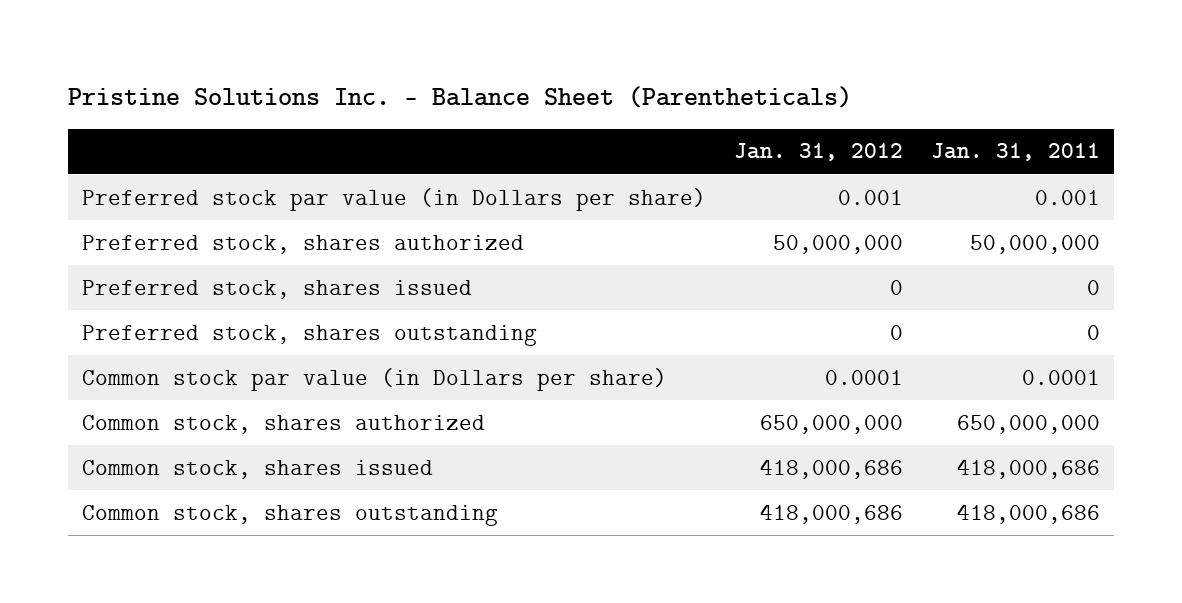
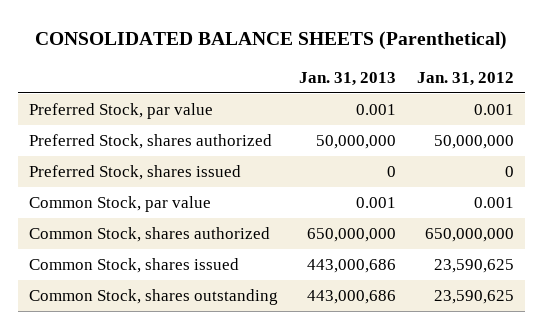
- Pristine Solutions Inc. - Balance Sheet (Parentheticals)
+ CONSOLIDATED BALANCE SHEETS (Parenthetical)
- | Jan. 31, 2012 | Jan. 31, 2011
+ | Jan. 31, 2013 | Jan. 31, 2012
- Preferred stock par value (in Dollars per share) | 0.001 | 0.001
- Preferred stock, shares authorized | 50,000,000 | 50,000,000
- Preferred stock, shares issued | 0 | 0
- Preferred stock, shares outstanding | 0 | 0
- Common stock par value (in Dollars per share) | 0.0001 | 0.0001
- Common stock, shares authorized | 650,000,000 | 650,000,000
- Common stock, shares issued | 418,000,686 | 418,000,686
- Common stock, shares outstanding | 418,000,686 | 418,000,686
+ Preferred Stock, par value | 0.001 | 0.001
+ Preferred Stock, shares authorized | 50,000,000 | 50,000,000
+ Preferred Stock, shares issued | 0 | 0
+ Common Stock, par value | 0.001 | 0.001
+ Common Stock, shares authorized | 650,000,000 | 650,000,000
+ Common Stock, shares issued | 443,000,686 | 23,590,625
+ Common Stock, shares outstanding | 443,000,686 | 23,590,625

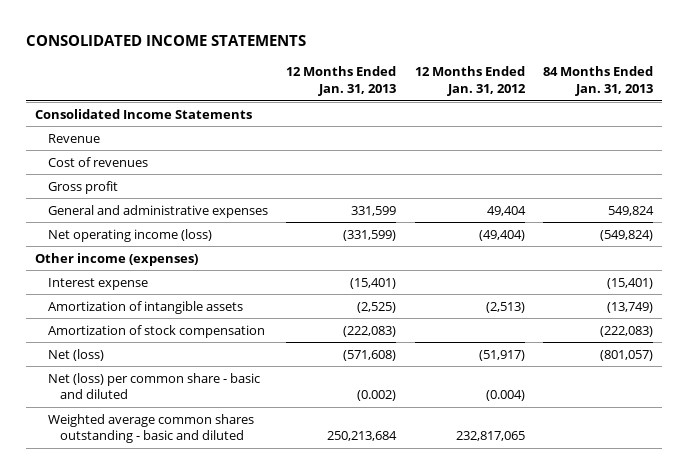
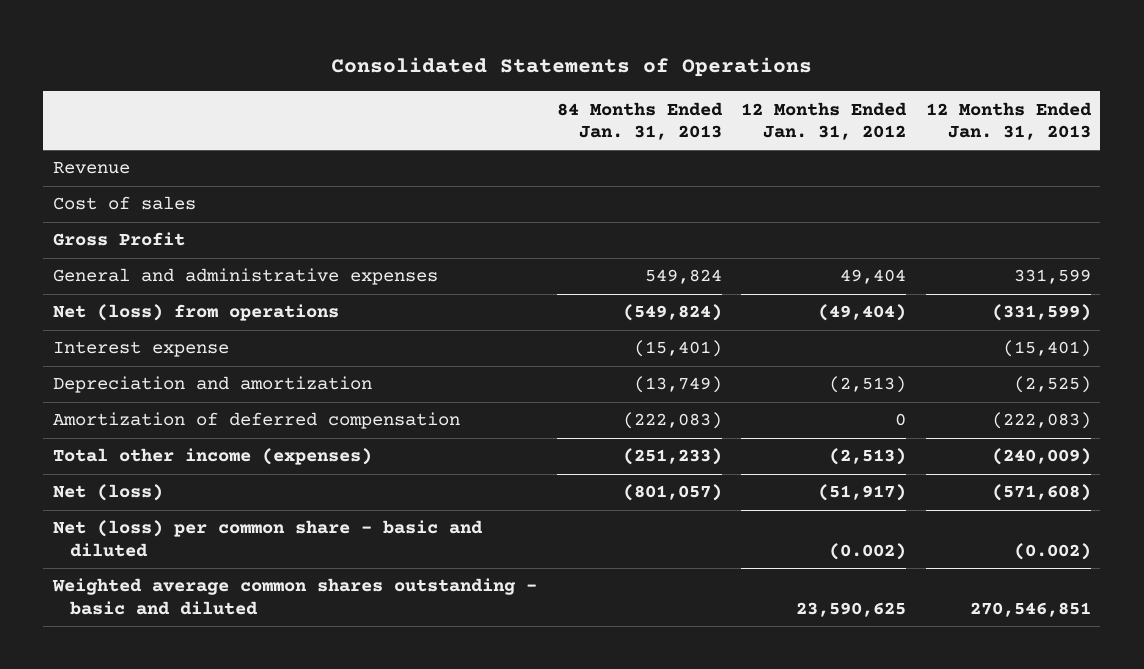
- CONSOLIDATED INCOME STATEMENTS
+ Consolidated Statements of Operations
- | 12 Months Ended Jan. 31, 2013 | 12 Months Ended Jan. 31, 2012 | 84 Months Ended Jan. 31, 2013
+ | 84 Months Ended Jan. 31, 2013 | 12 Months Ended Jan. 31, 2012 | 12 Months Ended Jan. 31, 2013
- Consolidated Income Statements
- Cost of revenues
- Gross profit
+ Cost of sales
+ Gross Profit
- Net operating income (loss) | (331,599) | (49,404) | (549,824)
- Other income (expenses)
+ Net (loss) from operations | (549,824) | (49,404) | (331,599)
- Amortization of intangible assets | (2,525) | (2,513) | (13,749)
- Amortization of stock compensation | (222,083) | | (222,083)
+ Depreciation and amortization | (13,749) | (2,513) | (2,525)
+ Amortization of deferred compensation | (222,083) | 0 | (222,083)
+ Total other income (expenses) | (251,233) | (2,513) | (240,009)
- Net (loss) per common share - basic and diluted | (0.002) | (0.004) |
- Weighted average common shares outstanding - basic and diluted | 250,213,684 | 232,817,065 |
+ Net (loss) per common share - basic and diluted | | (0.002) | (0.002)
+ Weighted average common shares outstanding - basic and diluted | | 23,590,625 | 270,546,851

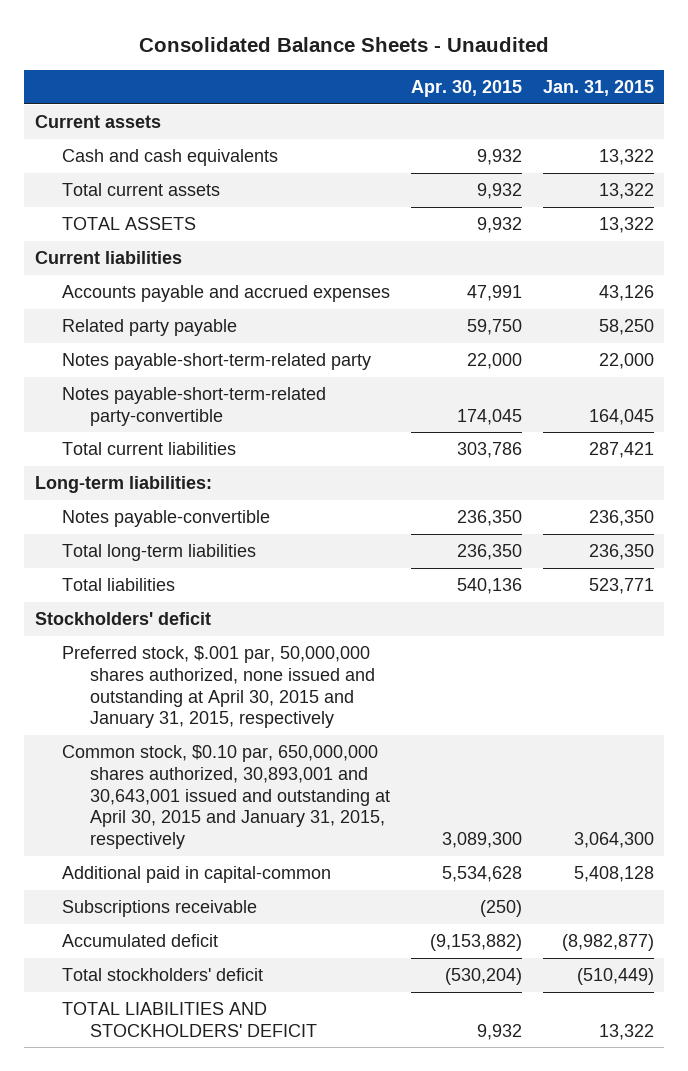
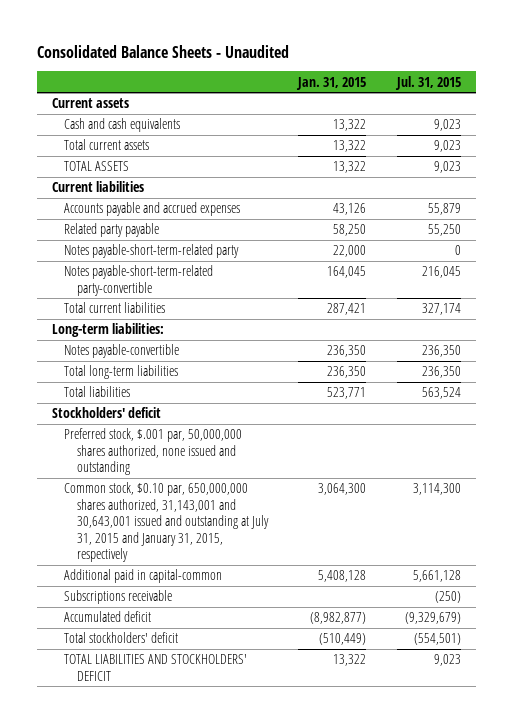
- | Apr. 30, 2015 | Jan. 31, 2015
+ | Jan. 31, 2015 | Jul. 31, 2015
- Preferred stock, $.001 par, 50,000,000 shares authorized, none issued and outstanding at April 30, 2015 and January 31, 2015, respectively
- Common stock, $0.10 par, 650,000,000 shares authorized, 30,893,001 and 30,643,001 issued and outstanding at April 30, 2015 and January 31, 2015, respectively | 3,089,300 | 3,064,300
+ Preferred stock, $.001 par, 50,000,000 shares authorized, none issued and outstanding
+ Common stock, $0.10 par, 650,000,000 shares authorized, 31,143,001 and 30,643,001 issued and outstanding at July 31, 2015 and January 31, 2015, respectively | 3,064,300 | 3,114,300

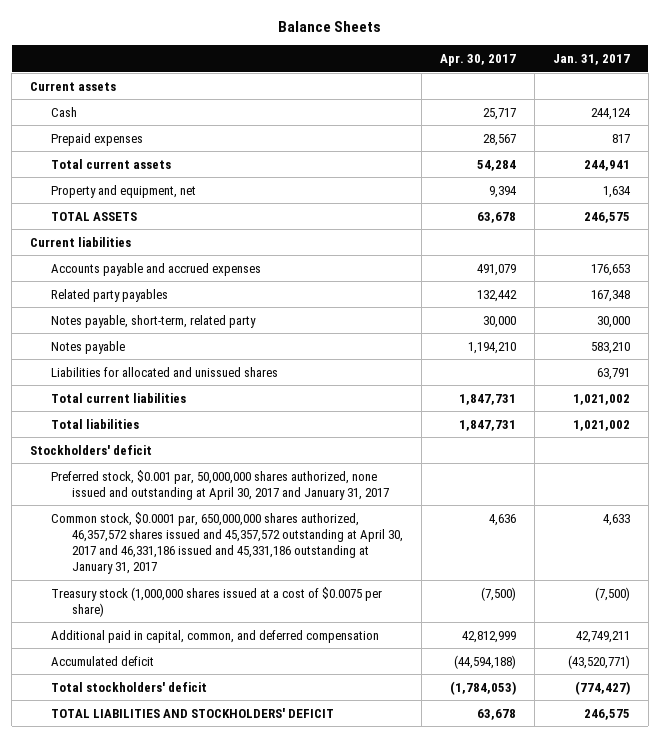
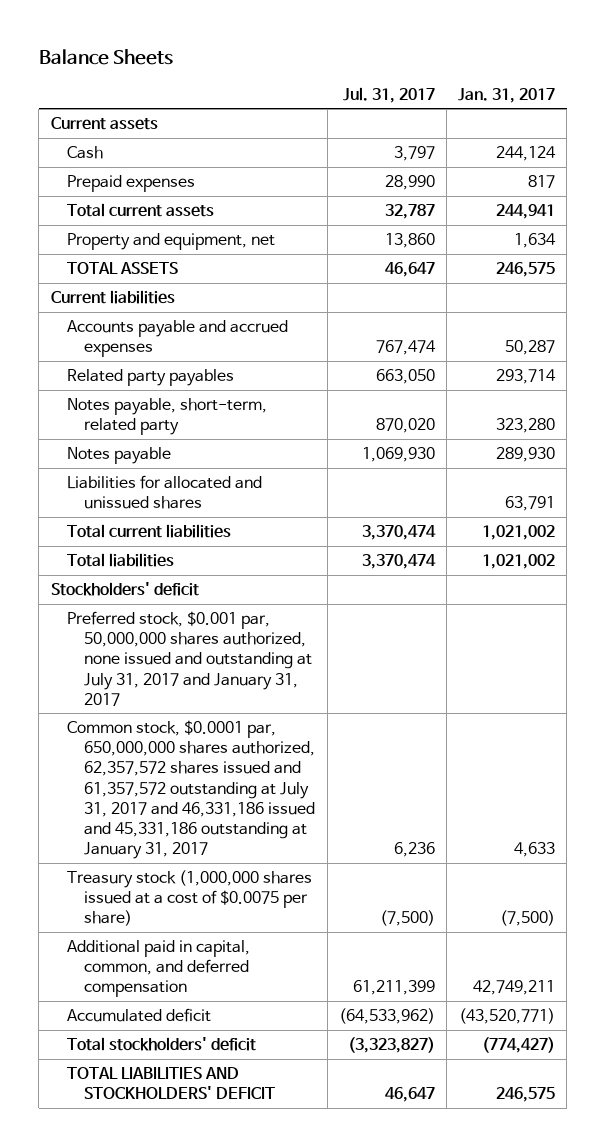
- | Apr. 30, 2017 | Jan. 31, 2017
+ | Jul. 31, 2017 | Jan. 31, 2017
- Accounts payable and accrued expenses | 491,079 | 176,653
- Related party payables | 132,442 | 167,348
- Notes payable, short-term, related party | 30,000 | 30,000
- Notes payable | 1,194,210 | 583,210
+ Accounts payable and accrued expenses | 767,474 | 50,287
+ Related party payables | 663,050 | 293,714
+ Notes payable, short-term, related party | 870,020 | 323,280
+ Notes payable | 1,069,930 | 289,930
- Preferred stock, $0.001 par, 50,000,000 shares authorized, none issued and outstanding at April 30, 2017 and January 31, 2017
- Common stock, $0.0001 par, 650,000,000 shares authorized, 46,357,572 shares issued and 45,357,572 outstanding at April 30, 2017 and 46,331,186 issued and 45,331,186 outstanding at January 31, 2017 | 4,636 | 4,633
+ Preferred stock, $0.001 par, 50,000,000 shares authorized, none issued and outstanding at July 31, 2017 and January 31, 2017
+ Common stock, $0.0001 par, 650,000,000 shares authorized, 62,357,572 shares issued and 61,357,572 outstanding at July 31, 2017 and 46,331,186 issued and 45,331,186 outstanding at January 31, 2017 | 6,236 | 4,633

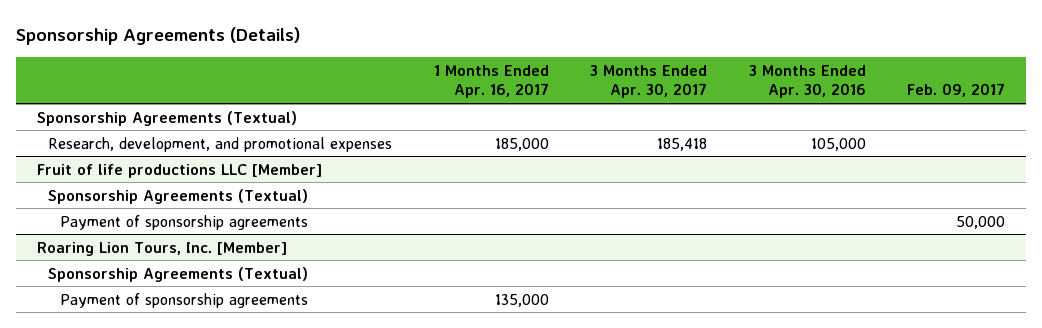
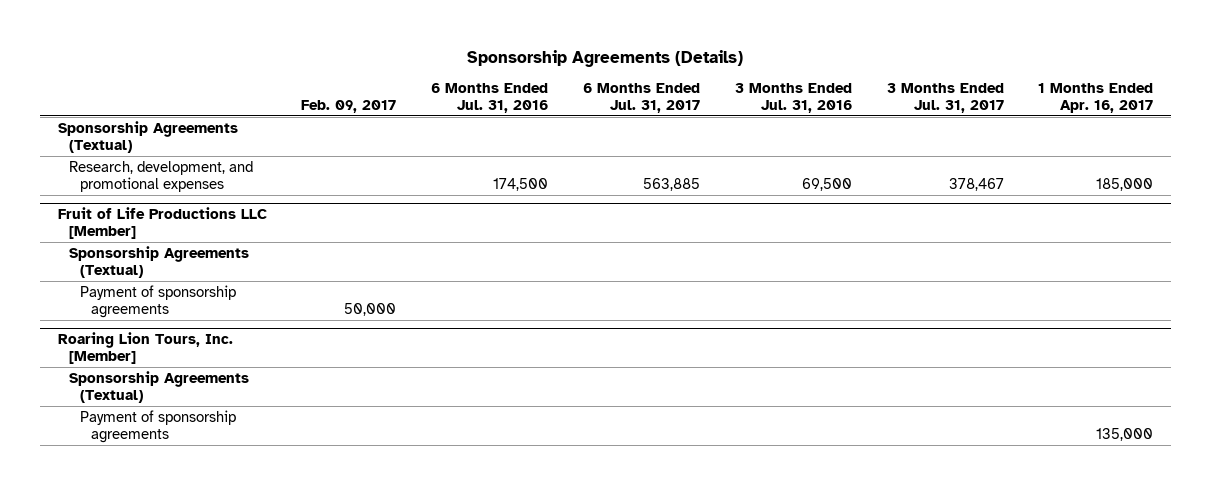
- | 1 Months Ended Apr. 16, 2017 | 3 Months Ended Apr. 30, 2017 | 3 Months Ended Apr. 30, 2016 | Feb. 09, 2017
+ | Feb. 09, 2017 | 6 Months Ended Jul. 31, 2016 | 6 Months Ended Jul. 31, 2017 | 3 Months Ended Jul. 31, 2016 | 3 Months Ended Jul. 31, 2017 | 1 Months Ended Apr. 16, 2017
- Fruit of life productions LLC [Member]
+ Fruit of Life Productions LLC [Member]

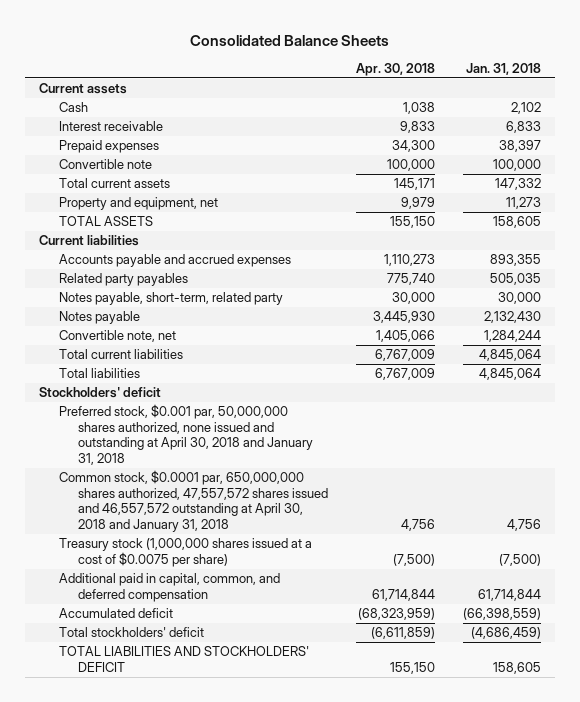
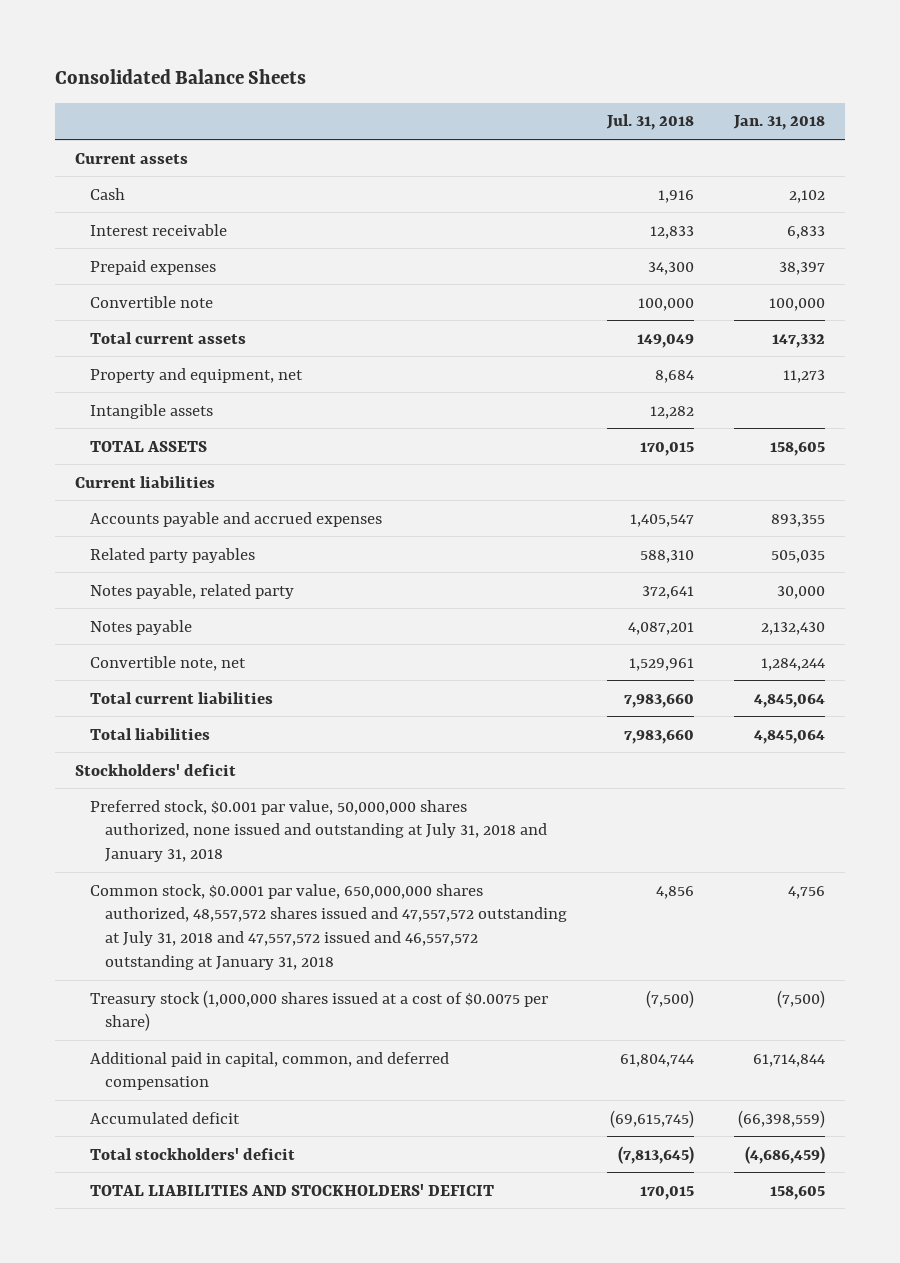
- | Apr. 30, 2018 | Jan. 31, 2018
+ | Jul. 31, 2018 | Jan. 31, 2018
+ Intangible assets | 12,282 |
- Notes payable, short-term, related party | 30,000 | 30,000
+ Notes payable, related party | 372,641 | 30,000
- Preferred stock, $0.001 par, 50,000,000 shares authorized, none issued and outstanding at April 30, 2018 and January 31, 2018
- Common stock, $0.0001 par, 650,000,000 shares authorized, 47,557,572 shares issued and 46,557,572 outstanding at April 30, 2018 and January 31, 2018 | 4,756 | 4,756
+ Preferred stock, $0.001 par value, 50,000,000 shares authorized, none issued and outstanding at July 31, 2018 and January 31, 2018
+ Common stock, $0.0001 par value, 650,000,000 shares authorized, 48,557,572 shares issued and 47,557,572 outstanding at July 31, 2018 and 47,557,572 issued and 46,557,572 outstanding at January 31, 2018 | 4,856 | 4,756

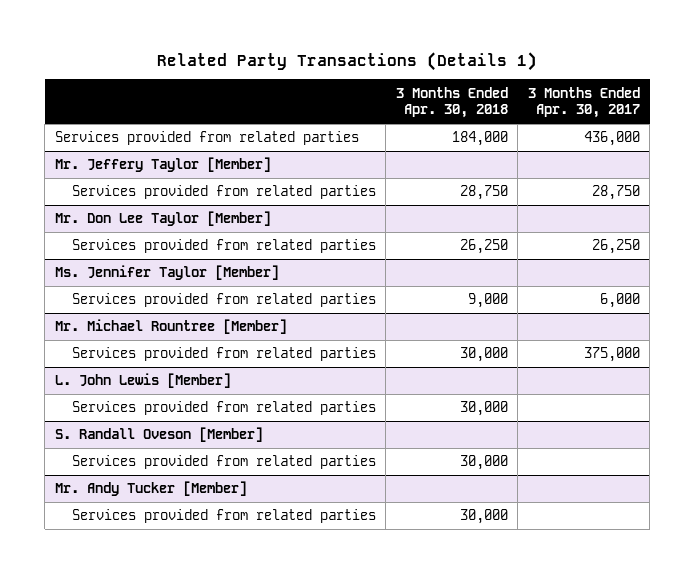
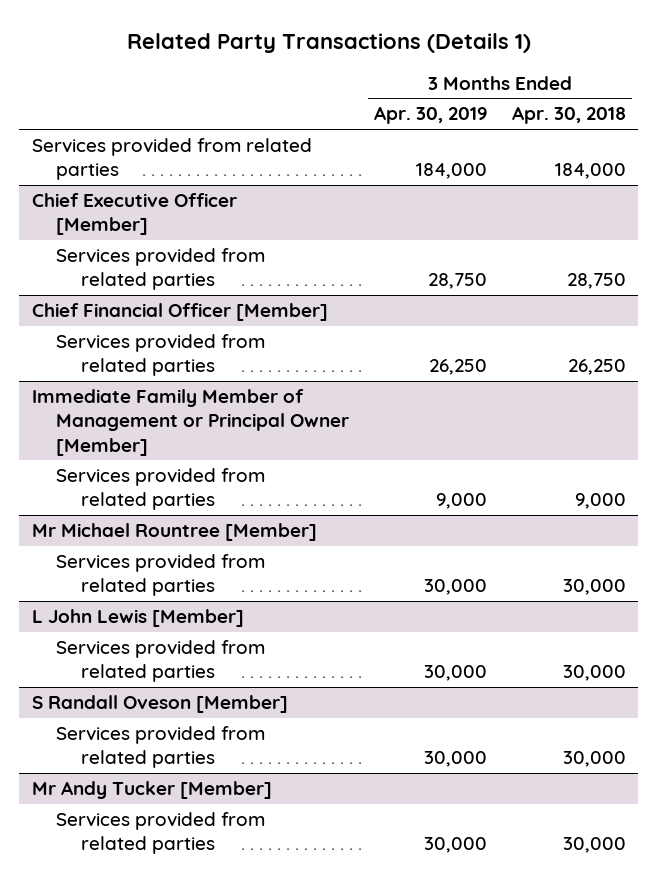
- | 3 Months Ended Apr. 30, 2018 | 3 Months Ended Apr. 30, 2017
+ | 3 Months Ended Apr. 30, 2019 | 3 Months Ended Apr. 30, 2018
- Mr. Jeffery Taylor [Member]
+ Chief Executive Officer [Member]
- Mr. Don Lee Taylor [Member]
+ Chief Financial Officer [Member]
- Ms. Jennifer Taylor [Member]
+ Immediate Family Member of Management or Principal Owner [Member]
- Mr. Michael Rountree [Member]
+ Mr Michael Rountree [Member]
- L. John Lewis [Member]
+ L John Lewis [Member]
- S. Randall Oveson [Member]
+ S Randall Oveson [Member]
- Mr. Andy Tucker [Member]
+ Mr Andy Tucker [Member]

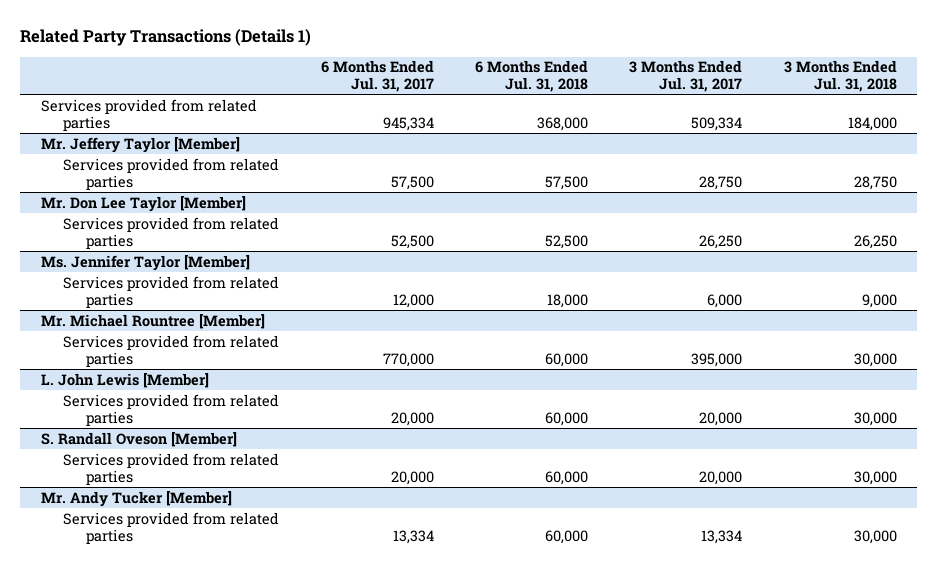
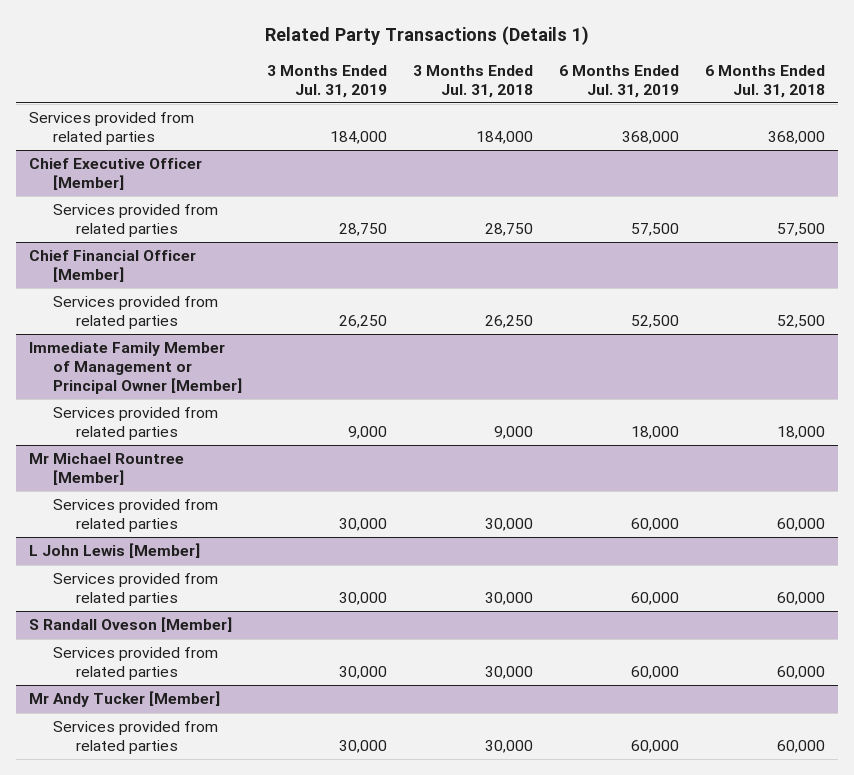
- | 6 Months Ended Jul. 31, 2017 | 6 Months Ended Jul. 31, 2018 | 3 Months Ended Jul. 31, 2017 | 3 Months Ended Jul. 31, 2018
+ | 3 Months Ended Jul. 31, 2019 | 3 Months Ended Jul. 31, 2018 | 6 Months Ended Jul. 31, 2019 | 6 Months Ended Jul. 31, 2018
- Mr. Jeffery Taylor [Member]
+ Chief Executive Officer [Member]
- Mr. Don Lee Taylor [Member]
+ Chief Financial Officer [Member]
- Ms. Jennifer Taylor [Member]
+ Immediate Family Member of Management or Principal Owner [Member]
- Mr. Michael Rountree [Member]
+ Mr Michael Rountree [Member]
- L. John Lewis [Member]
+ L John Lewis [Member]
- S. Randall Oveson [Member]
+ S Randall Oveson [Member]
- Mr. Andy Tucker [Member]
+ Mr Andy Tucker [Member]

